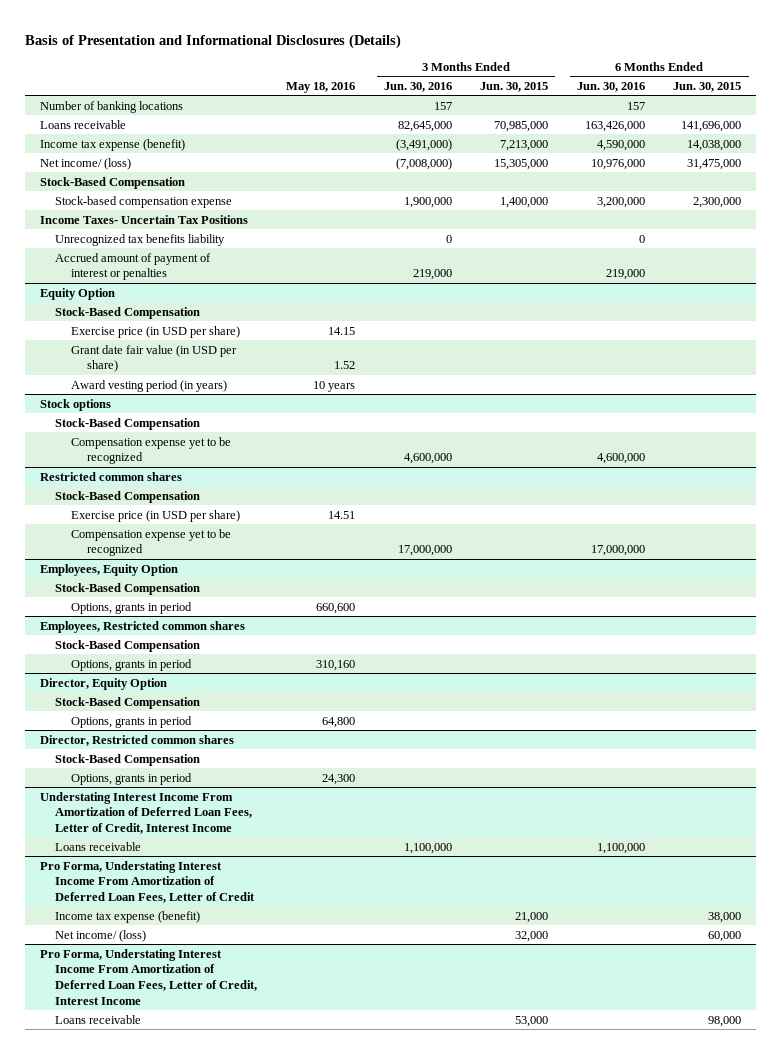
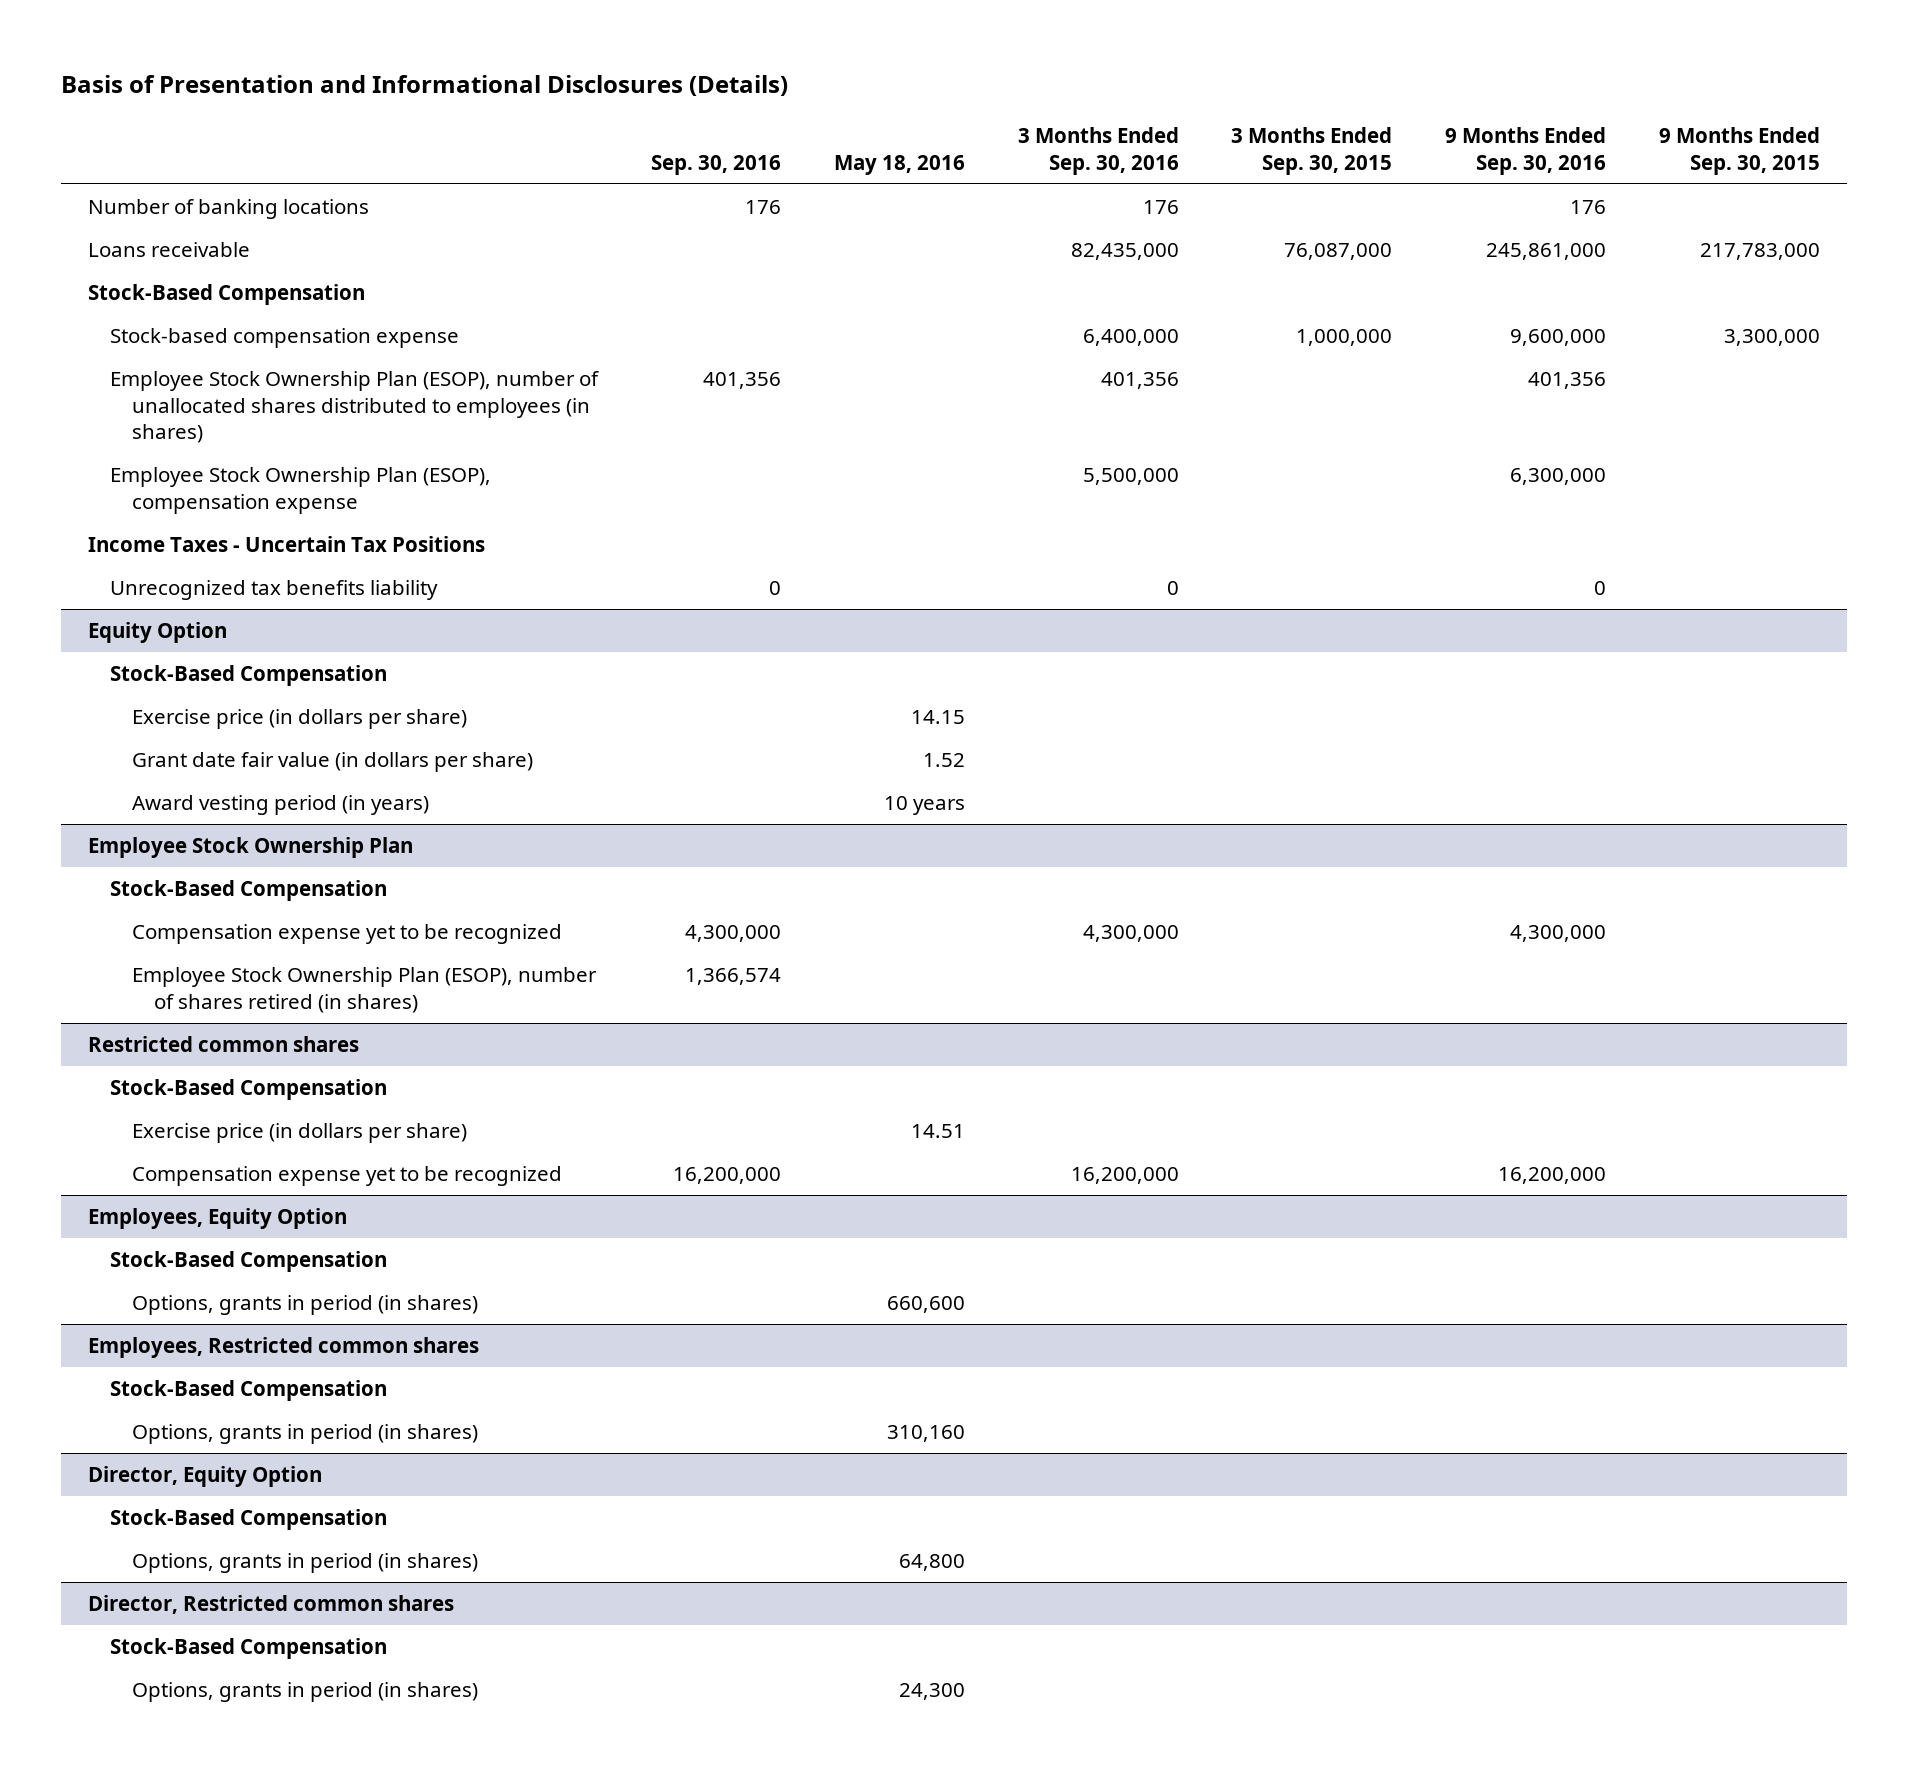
- | May 18, 2016 | 3 Months Ended Jun. 30, 2016 | 3 Months Ended Jun. 30, 2015 | 6 Months Ended Jun. 30, 2016 | 6 Months Ended Jun. 30, 2015
+ | Sep. 30, 2016 | May 18, 2016 | 3 Months Ended Sep. 30, 2016 | 3 Months Ended Sep. 30, 2015 | 9 Months Ended Sep. 30, 2016 | 9 Months Ended Sep. 30, 2015
- Income tax expense (benefit) | | (3,491,000) | 7,213,000 | 4,590,000 | 14,038,000
- Net income/ (loss) | | (7,008,000) | 15,305,000 | 10,976,000 | 31,475,000
- Income Taxes- Uncertain Tax Positions
+ Employee Stock Ownership Plan (ESOP), number of unallocated shares distributed to employees (in shares) | 401,356 | | 401,356 | | 401,356 |
+ Employee Stock Ownership Plan (ESOP), compensation expense | | | 5,500,000 | | 6,300,000 |
+ Income Taxes - Uncertain Tax Positions
- Accrued amount of payment of interest or penalties | | 219,000 | | 219,000 |
@ Equity Option
- Exercise price (in USD per share) | 14.15 | | | |
- Grant date fair value (in USD per share) | 1.52 | | | |
+ Exercise price (in dollars per share) | | 14.15 | | | |
+ Grant date fair value (in dollars per share) | | 1.52 | | | |
- Stock options
+ Employee Stock Ownership Plan
+ Employee Stock Ownership Plan (ESOP), number of shares retired (in shares) | 1,366,574 | | | | |
@ Restricted common shares
- Exercise price (in USD per share) | 14.51 | | | |
+ Exercise price (in dollars per share) | | 14.51 | | | |
@ Employees, Equity Option
- Options, grants in period | 660,600 | | | |
+ Options, grants in period (in shares) | | 660,600 | | | |
@ Employees, Restricted common shares
- Options, grants in period | 310,160 | | | |
+ Options, grants in period (in shares) | | 310,160 | | | |
@ Director, Equity Option
- Options, grants in period | 64,800 | | | |
+ Options, grants in period (in shares) | | 64,800 | | | |
@ Director, Restricted common shares
- Options, grants in period | 24,300 | | | |
- Understating Interest Income From Amortization of Deferred Loan Fees, Letter of Credit, Interest Income
- Loans receivable | | 1,100,000 | | 1,100,000 |
- Pro Forma, Understating Interest Income From Amortization of Deferred Loan Fees, Letter of Credit
- Income tax expense (benefit) | | | 21,000 | | 38,000
- Net income/ (loss) | | | 32,000 | | 60,000
- Pro Forma, Understating Interest Income From Amortization of Deferred Loan Fees, Letter of Credit, Interest Income
- Loans receivable | | | 53,000 | | 98,000
@ Director, Restricted common shares
+ Options, grants in period (in shares) | | 24,300 | | | |

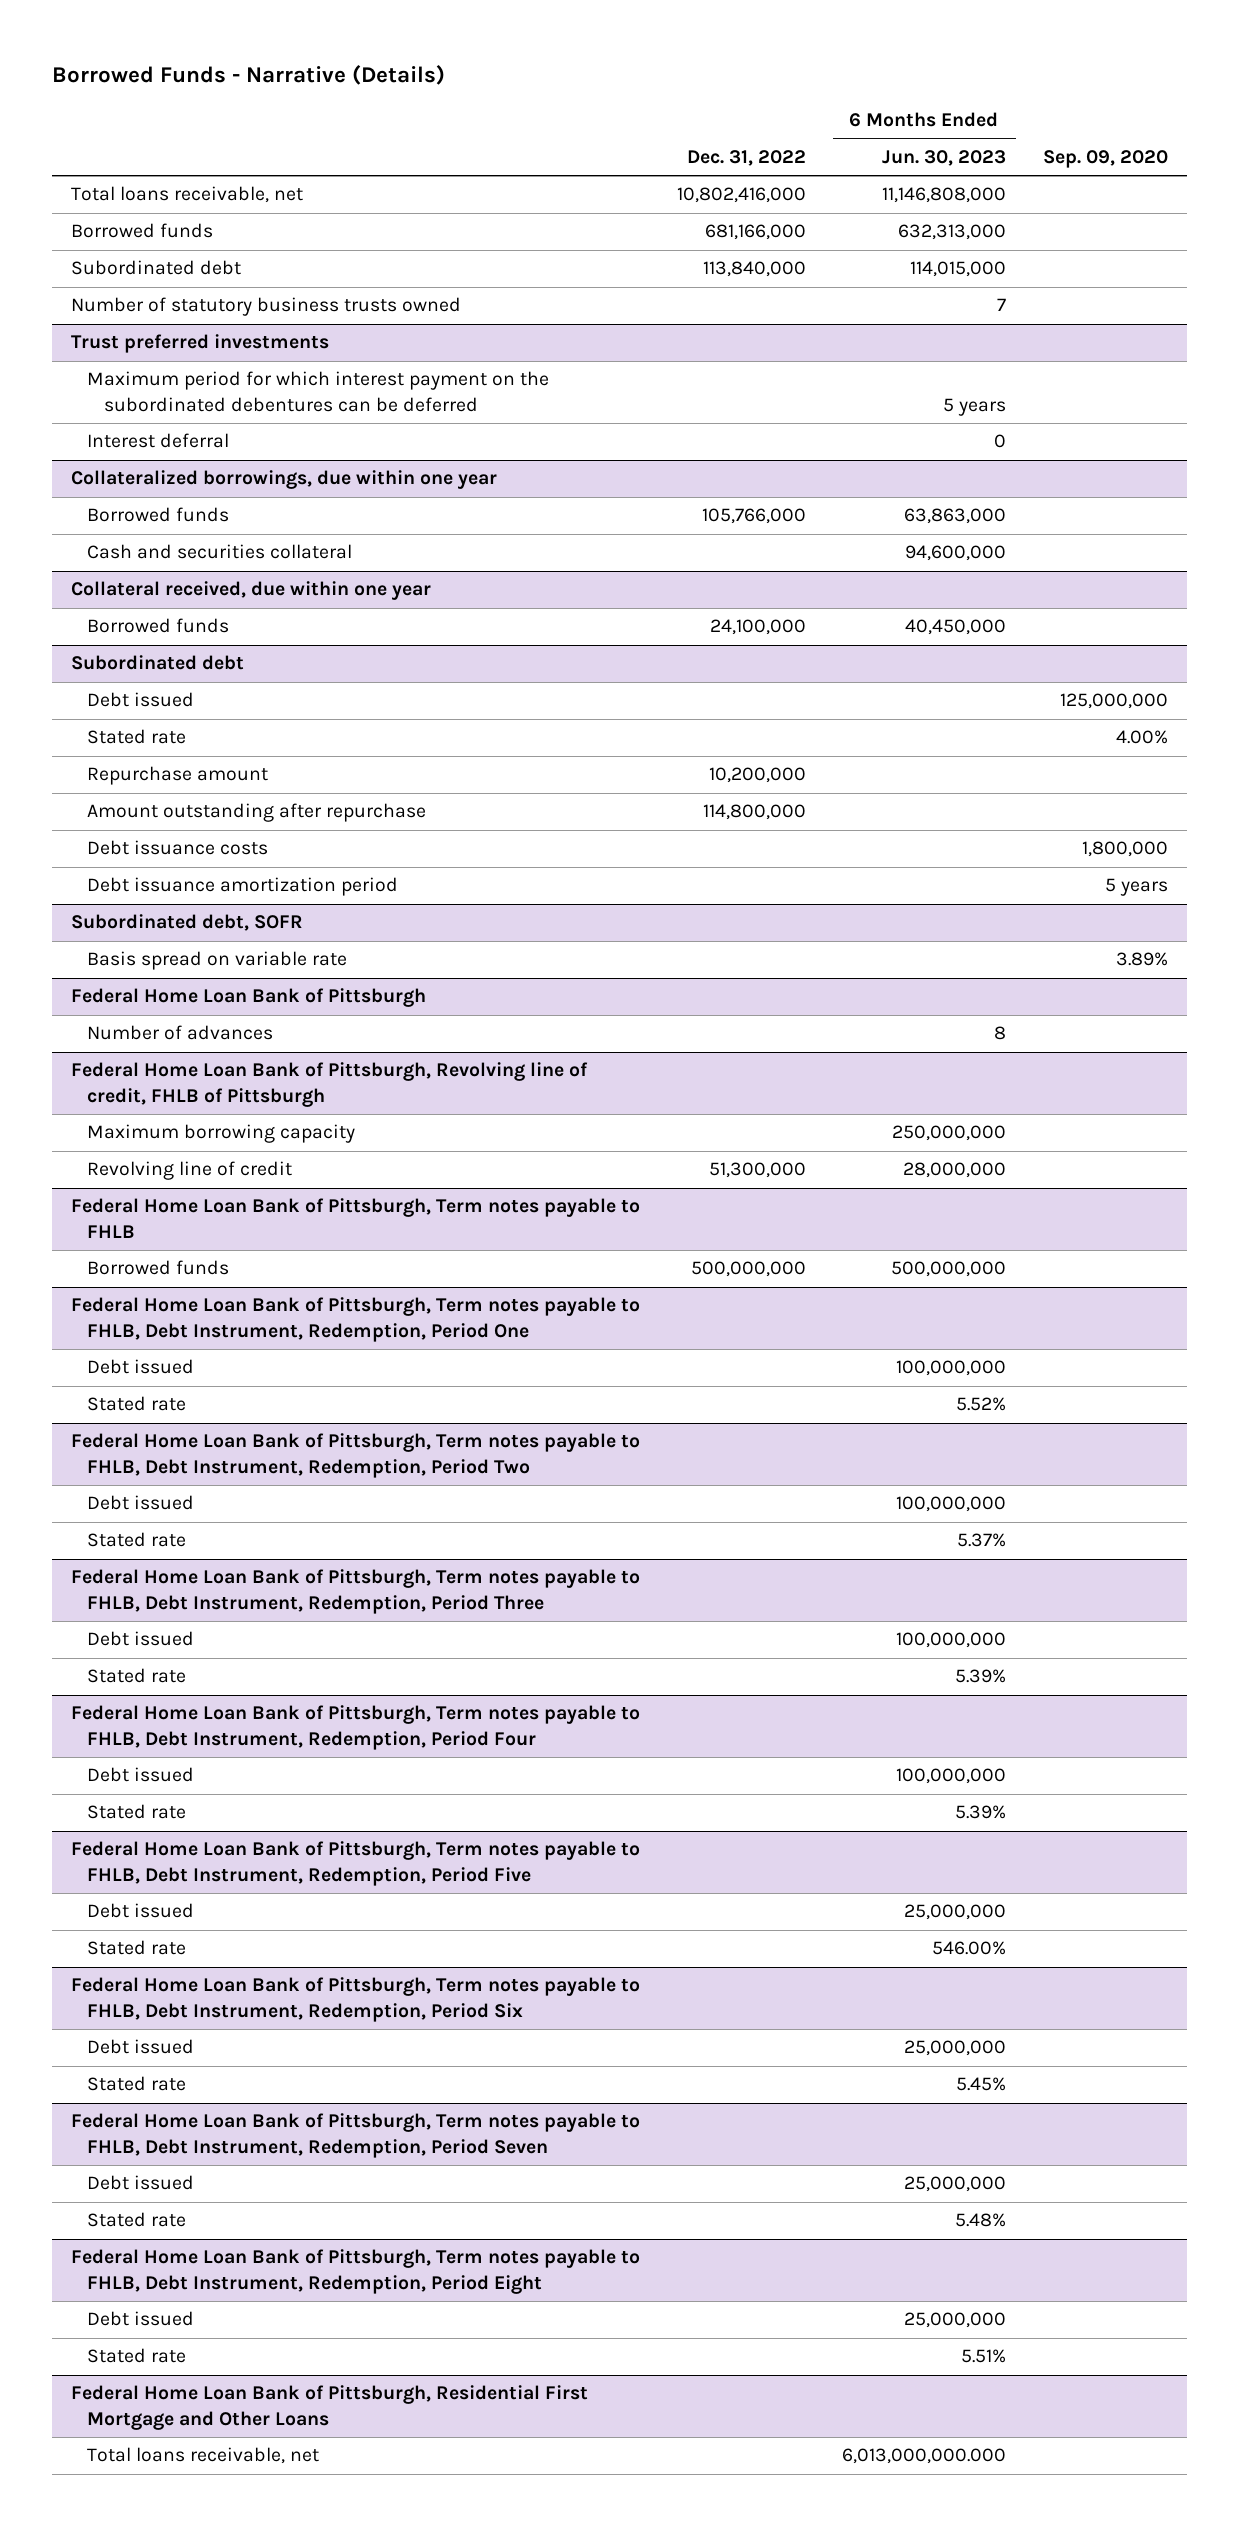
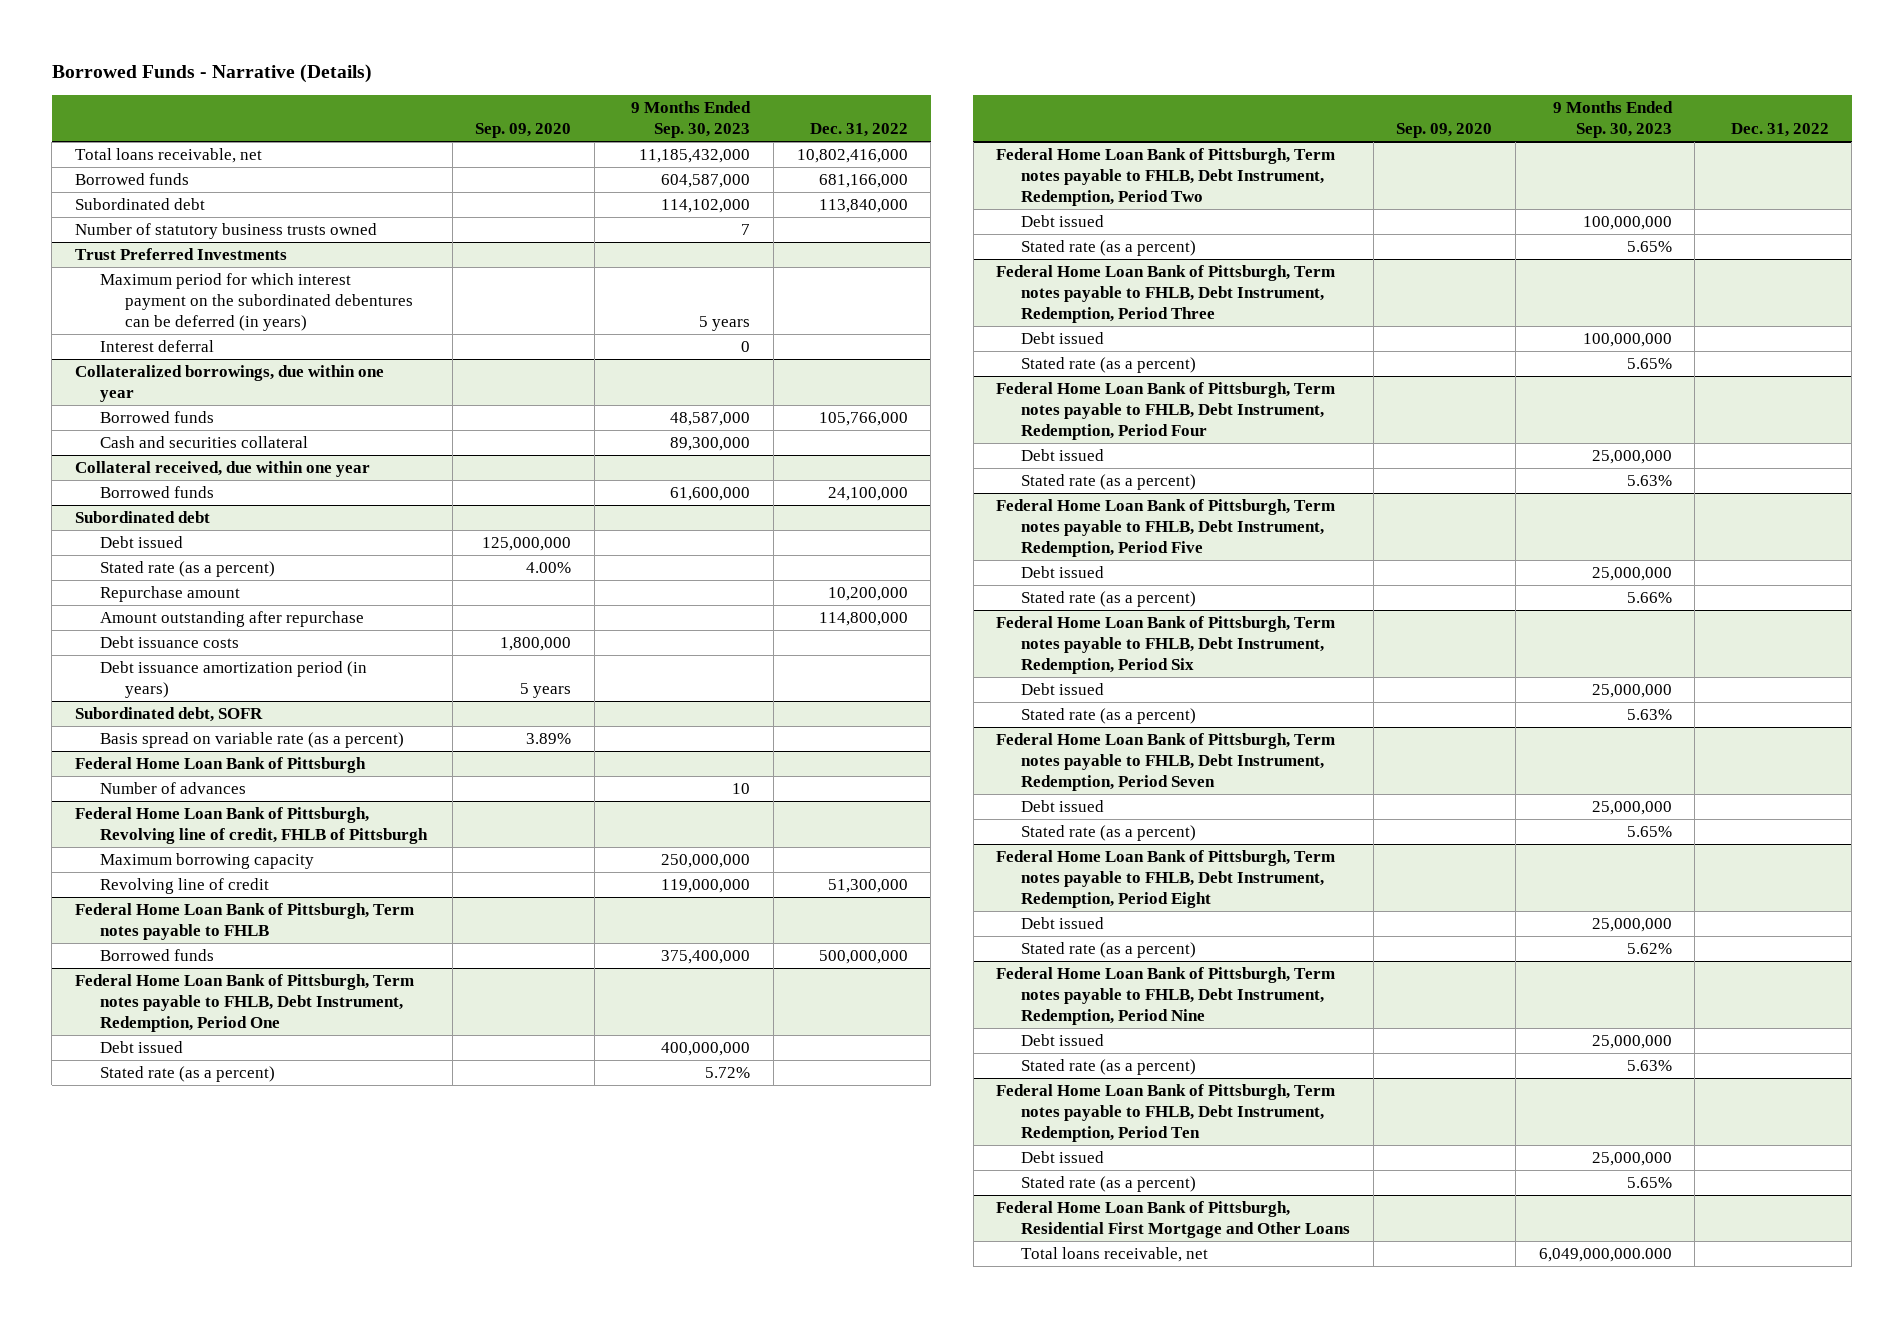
- | Dec. 31, 2022 | 6 Months Ended Jun. 30, 2023 | Sep. 09, 2020
+ | Sep. 09, 2020 | 9 Months Ended Sep. 30, 2023 | Dec. 31, 2022
- Trust preferred investments
- Maximum period for which interest payment on the subordinated debentures can be deferred | | 5 years |
+ Trust Preferred Investments
+ Maximum period for which interest payment on the subordinated debentures can be deferred (in years) | | 5 years |
@ Subordinated debt
- Stated rate | | | 4.00%
+ Stated rate (as a percent) | 4.00% | |
- Debt issuance amortization period | | | 5 years
+ Debt issuance amortization period (in years) | 5 years | |
@ Subordinated debt, SOFR
- Basis spread on variable rate | | | 3.89%
+ Basis spread on variable rate (as a percent) | 3.89% | |
@ Federal Home Loan Bank of Pittsburgh, Term notes payable to FHLB, Debt Instrument, Redemption, Period One
- Stated rate | | 5.52% |
+ Stated rate (as a percent) | | 5.72% |
@ Federal Home Loan Bank of Pittsburgh, Term notes payable to FHLB, Debt Instrument, Redemption, Period Two
- Stated rate | | 5.37% |
+ Stated rate (as a percent) | | 5.65% |
@ Federal Home Loan Bank of Pittsburgh, Term notes payable to FHLB, Debt Instrument, Redemption, Period Three
- Stated rate | | 5.39% |
+ Stated rate (as a percent) | | 5.65% |
@ Federal Home Loan Bank of Pittsburgh, Term notes payable to FHLB, Debt Instrument, Redemption, Period Four
- Stated rate | | 5.39% |
+ Stated rate (as a percent) | | 5.63% |
@ Federal Home Loan Bank of Pittsburgh, Term notes payable to FHLB, Debt Instrument, Redemption, Period Five
- Stated rate | | 546.00% |
+ Stated rate (as a percent) | | 5.66% |
@ Federal Home Loan Bank of Pittsburgh, Term notes payable to FHLB, Debt Instrument, Redemption, Period Six
- Stated rate | | 5.45% |
+ Stated rate (as a percent) | | 5.63% |
@ Federal Home Loan Bank of Pittsburgh, Term notes payable to FHLB, Debt Instrument, Redemption, Period Seven
- Stated rate | | 5.48% |
+ Stated rate (as a percent) | | 5.65% |
@ Federal Home Loan Bank of Pittsburgh, Term notes payable to FHLB, Debt Instrument, Redemption, Period Eight
- Stated rate | | 5.51% |
+ Stated rate (as a percent) | | 5.62% |
+ Federal Home Loan Bank of Pittsburgh, Term notes payable to FHLB, Debt Instrument, Redemption, Period Nine
+ Debt issued | | 25,000,000 |
+ Stated rate (as a percent) | | 5.63% |
+ Federal Home Loan Bank of Pittsburgh, Term notes payable to FHLB, Debt Instrument, Redemption, Period Ten
+ Debt issued | | 25,000,000 |
+ Stated rate (as a percent) | | 5.65% |

